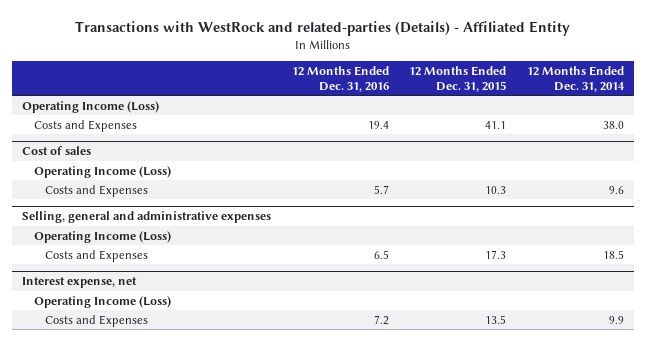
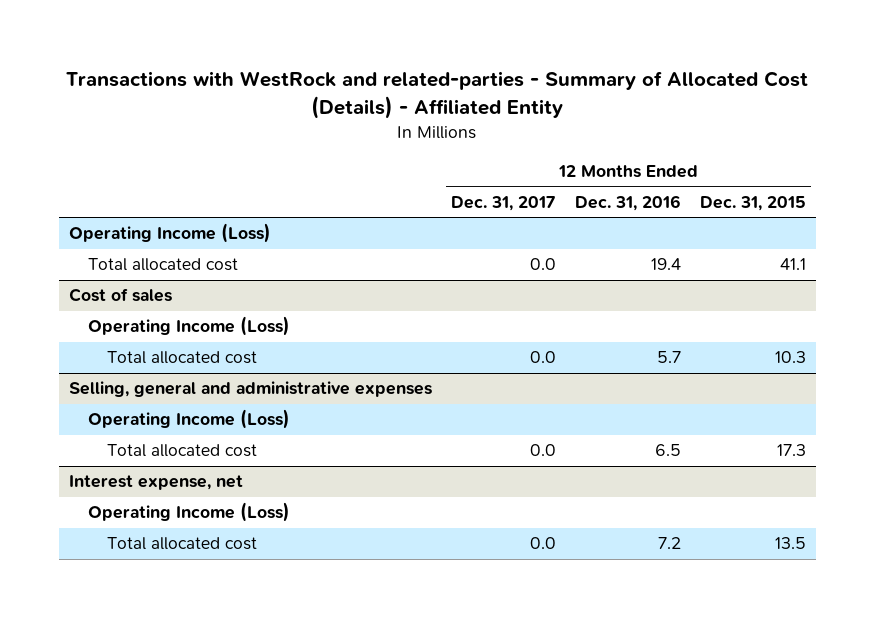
- Transactions with WestRock and related-parties (Details) - Affiliated Entity
+ Transactions with WestRock and related-parties - Summary of Allocated Cost (Details) - Affiliated Entity
- | 12 Months Ended Dec. 31, 2016 | 12 Months Ended Dec. 31, 2015 | 12 Months Ended Dec. 31, 2014
+ | 12 Months Ended Dec. 31, 2017 | 12 Months Ended Dec. 31, 2016 | 12 Months Ended Dec. 31, 2015
- Costs and Expenses | 19.4 | 41.1 | 38.0
+ Total allocated cost | 0.0 | 19.4 | 41.1
@ Cost of sales
- Costs and Expenses | 5.7 | 10.3 | 9.6
+ Total allocated cost | 0.0 | 5.7 | 10.3
@ Selling, general and administrative expenses
- Costs and Expenses | 6.5 | 17.3 | 18.5
+ Total allocated cost | 0.0 | 6.5 | 17.3
@ Interest expense, net
- Costs and Expenses | 7.2 | 13.5 | 9.9
+ Total allocated cost | 0.0 | 7.2 | 13.5

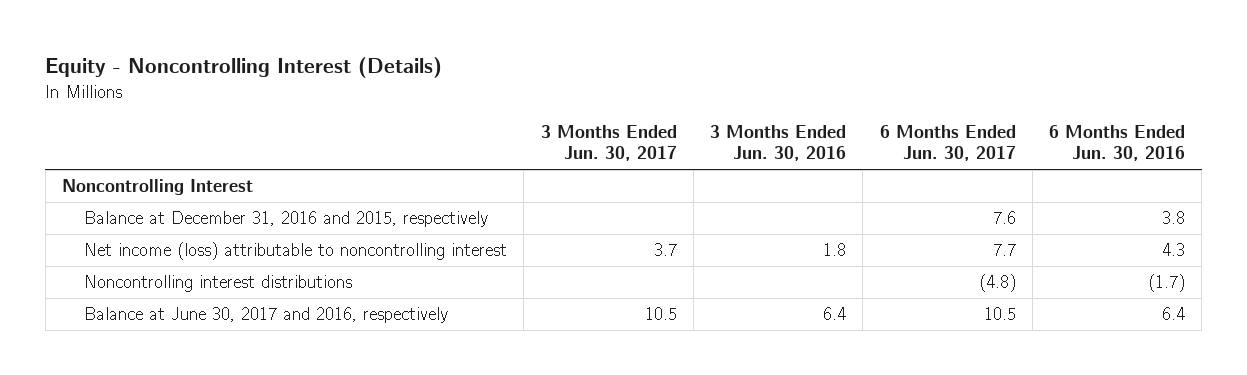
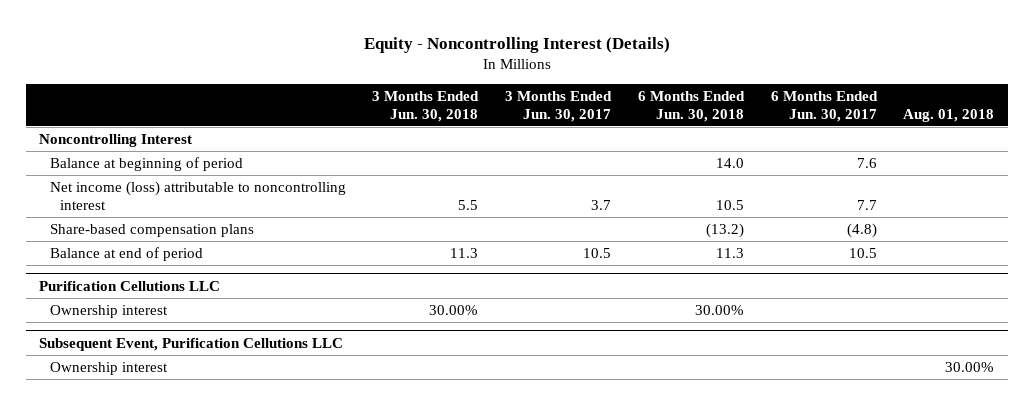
- | 3 Months Ended Jun. 30, 2017 | 3 Months Ended Jun. 30, 2016 | 6 Months Ended Jun. 30, 2017 | 6 Months Ended Jun. 30, 2016
+ | 3 Months Ended Jun. 30, 2018 | 3 Months Ended Jun. 30, 2017 | 6 Months Ended Jun. 30, 2018 | 6 Months Ended Jun. 30, 2017 | Aug. 01, 2018
- Balance at December 31, 2016 and 2015, respectively | | | 7.6 | 3.8
+ Balance at beginning of period | | | 14.0 | 7.6 |
- Noncontrolling interest distributions | | | (4.8) | (1.7)
- Balance at June 30, 2017 and 2016, respectively | 10.5 | 6.4 | 10.5 | 6.4
+ Share-based compensation plans | | | (13.2) | (4.8) |
+ Balance at end of period | 11.3 | 10.5 | 11.3 | 10.5 |
+ Purification Cellutions LLC
+ Ownership interest | 30.00% | | 30.00% | |
+ Subsequent Event, Purification Cellutions LLC
+ Ownership interest | | | | | 30.00%

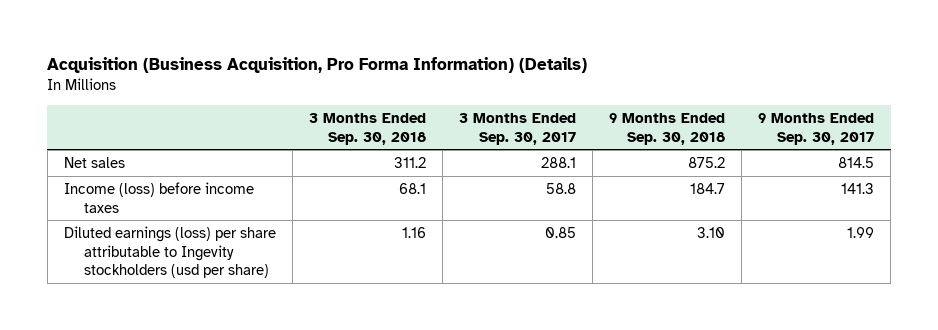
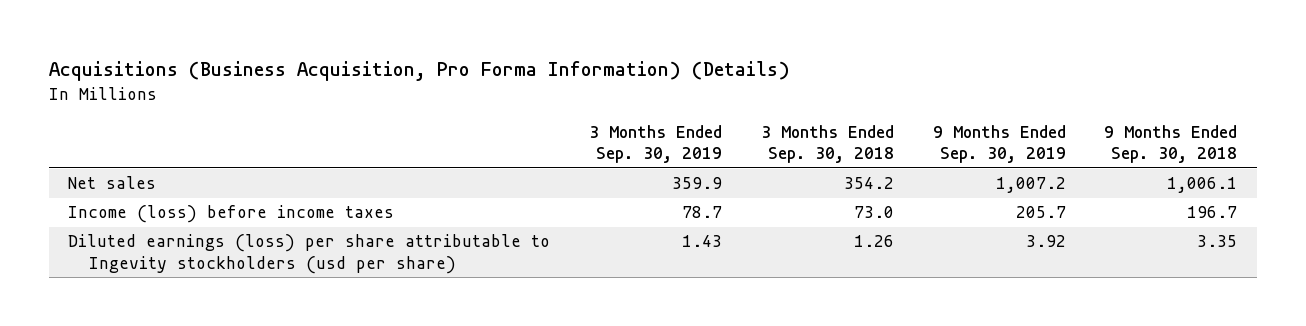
- Acquisition (Business Acquisition, Pro Forma Information) (Details)
+ Acquisitions (Business Acquisition, Pro Forma Information) (Details)
- | 3 Months Ended Sep. 30, 2018 | 3 Months Ended Sep. 30, 2017 | 9 Months Ended Sep. 30, 2018 | 9 Months Ended Sep. 30, 2017
+ | 3 Months Ended Sep. 30, 2019 | 3 Months Ended Sep. 30, 2018 | 9 Months Ended Sep. 30, 2019 | 9 Months Ended Sep. 30, 2018
- Net sales | 311.2 | 288.1 | 875.2 | 814.5
- Income (loss) before income taxes | 68.1 | 58.8 | 184.7 | 141.3
- Diluted earnings (loss) per share attributable to Ingevity stockholders (usd per share) | 1.16 | 0.85 | 3.10 | 1.99
+ Net sales | 359.9 | 354.2 | 1,007.2 | 1,006.1
+ Income (loss) before income taxes | 78.7 | 73.0 | 205.7 | 196.7
+ Diluted earnings (loss) per share attributable to Ingevity stockholders (usd per share) | 1.43 | 1.26 | 3.92 | 3.35

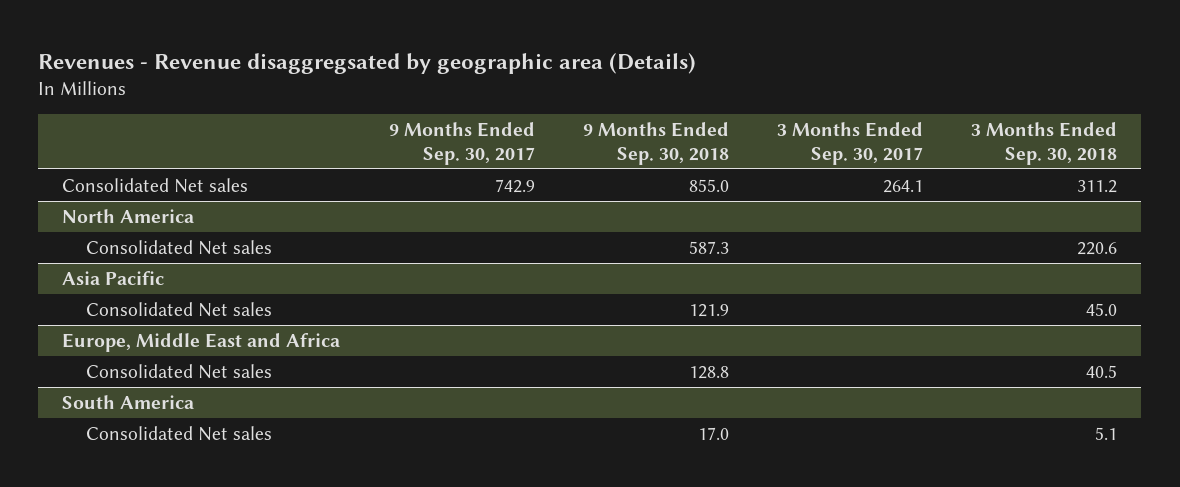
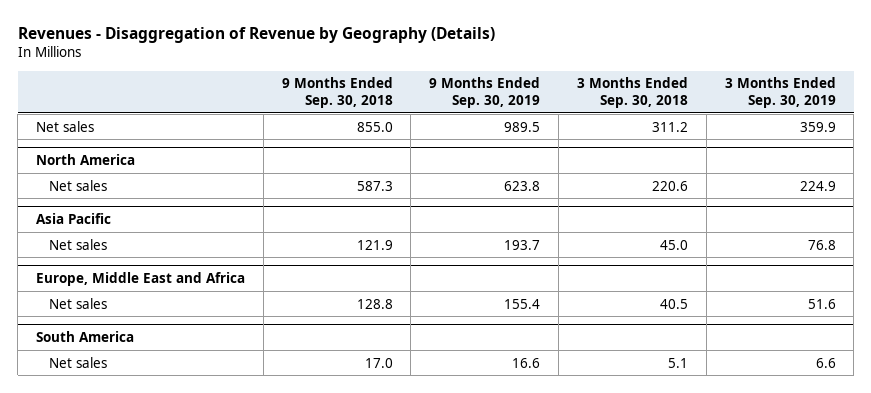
- Revenues - Revenue disaggregsated by geographic area (Details)
+ Revenues - Disaggregation of Revenue by Geography (Details)
- | 9 Months Ended Sep. 30, 2017 | 9 Months Ended Sep. 30, 2018 | 3 Months Ended Sep. 30, 2017 | 3 Months Ended Sep. 30, 2018
+ | 9 Months Ended Sep. 30, 2018 | 9 Months Ended Sep. 30, 2019 | 3 Months Ended Sep. 30, 2018 | 3 Months Ended Sep. 30, 2019
- Consolidated Net sales | 742.9 | 855.0 | 264.1 | 311.2
+ Net sales | 855.0 | 989.5 | 311.2 | 359.9
@ North America
- Consolidated Net sales | | 587.3 | | 220.6
+ Net sales | 587.3 | 623.8 | 220.6 | 224.9
@ Asia Pacific
- Consolidated Net sales | | 121.9 | | 45.0
+ Net sales | 121.9 | 193.7 | 45.0 | 76.8
@ Europe, Middle East and Africa
- Consolidated Net sales | | 128.8 | | 40.5
+ Net sales | 128.8 | 155.4 | 40.5 | 51.6
@ South America
- Consolidated Net sales | | 17.0 | | 5.1
+ Net sales | 17.0 | 16.6 | 5.1 | 6.6

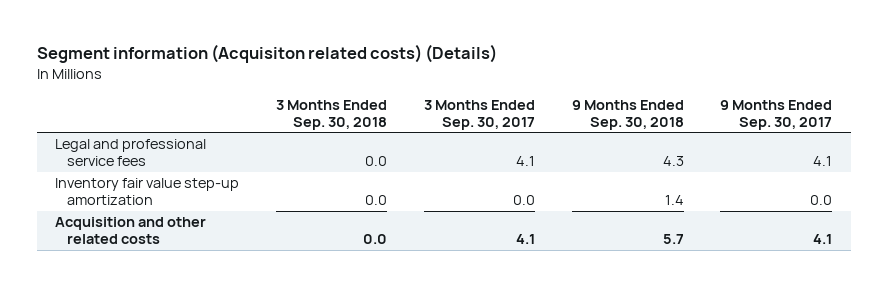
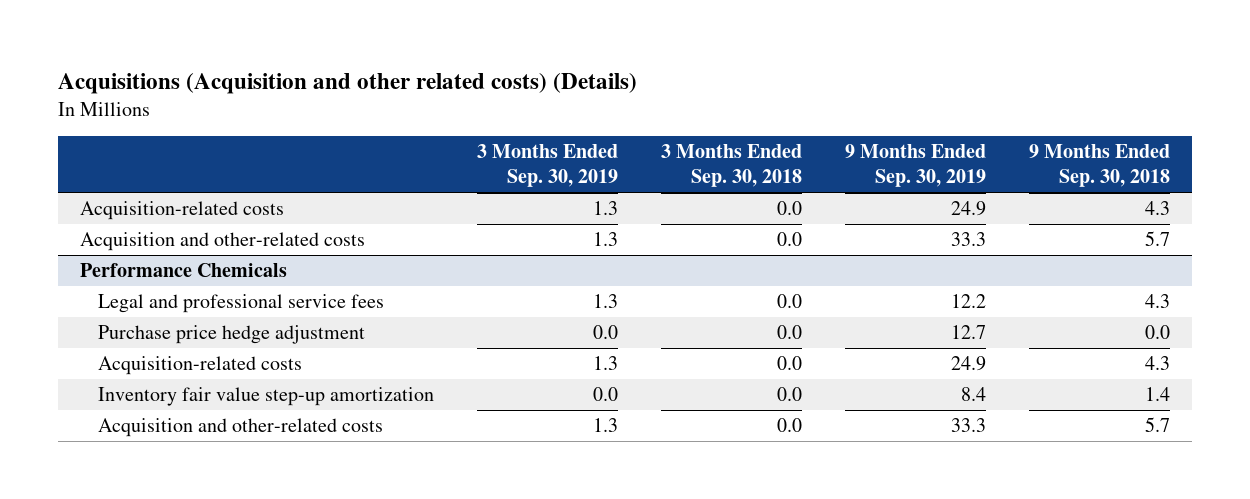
- Segment information (Acquisiton related costs) (Details)
+ Acquisitions (Acquisition and other related costs) (Details)
- | 3 Months Ended Sep. 30, 2018 | 3 Months Ended Sep. 30, 2017 | 9 Months Ended Sep. 30, 2018 | 9 Months Ended Sep. 30, 2017
+ | 3 Months Ended Sep. 30, 2019 | 3 Months Ended Sep. 30, 2018 | 9 Months Ended Sep. 30, 2019 | 9 Months Ended Sep. 30, 2018
+ Acquisition-related costs | 1.3 | 0.0 | 24.9 | 4.3
+ Acquisition and other-related costs | 1.3 | 0.0 | 33.3 | 5.7
+ Performance Chemicals
+ Purchase price hedge adjustment | 0.0 | 0.0 | 12.7 | 0.0
+ Acquisition-related costs | 1.3 | 0.0 | 24.9 | 4.3
- Acquisition and other related costs | 0.0 | 4.1 | 5.7 | 4.1
+ Acquisition and other-related costs | 1.3 | 0.0 | 33.3 | 5.7

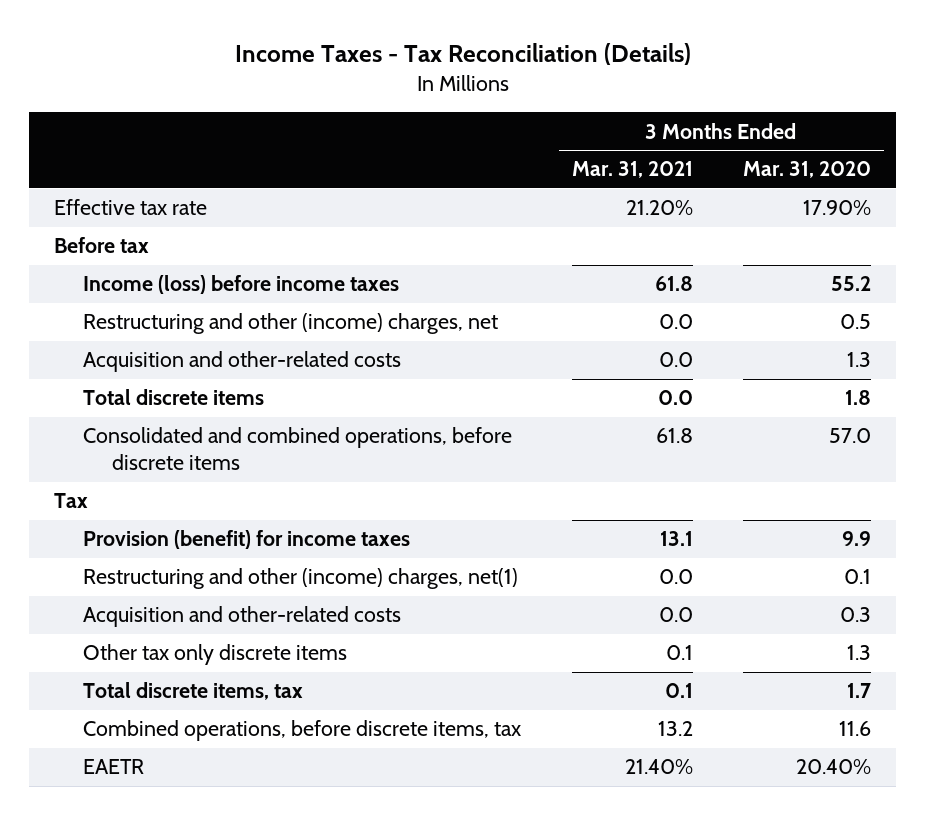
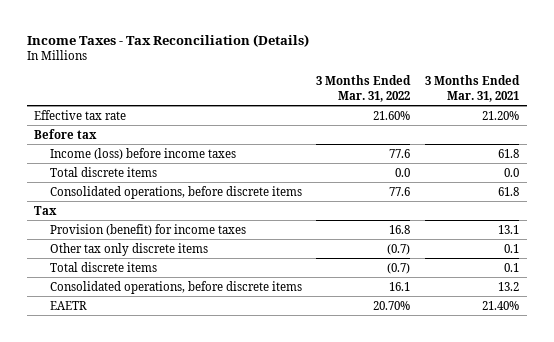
- | 3 Months Ended Mar. 31, 2021 | 3 Months Ended Mar. 31, 2020
+ | 3 Months Ended Mar. 31, 2022 | 3 Months Ended Mar. 31, 2021
- Restructuring and other (income) charges, net | 0.0 | 0.5
- Acquisition and other-related costs | 0.0 | 1.3
- Consolidated and combined operations, before discrete items | 61.8 | 57.0
+ Consolidated operations, before discrete items | 77.6 | 61.8
- Restructuring and other (income) charges, net(1) | 0.0 | 0.1
- Acquisition and other-related costs | 0.0 | 0.3
- Total discrete items, tax | 0.1 | 1.7
- Combined operations, before discrete items, tax | 13.2 | 11.6
+ Total discrete items | (0.7) | 0.1
+ Consolidated operations, before discrete items | 16.1 | 13.2

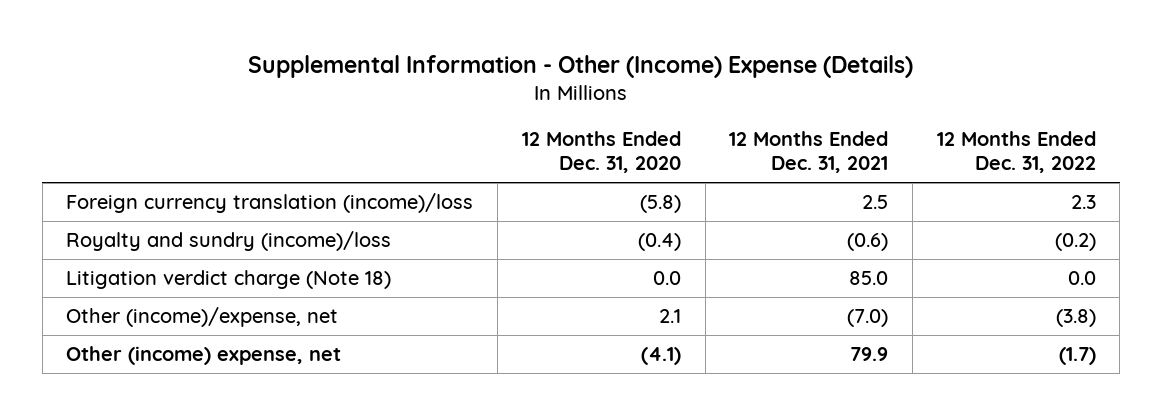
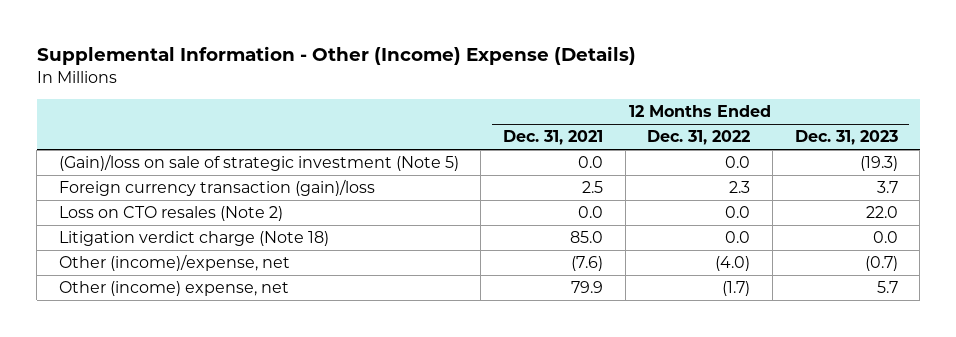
- | 12 Months Ended Dec. 31, 2020 | 12 Months Ended Dec. 31, 2021 | 12 Months Ended Dec. 31, 2022
+ | 12 Months Ended Dec. 31, 2021 | 12 Months Ended Dec. 31, 2022 | 12 Months Ended Dec. 31, 2023
- Foreign currency translation (income)/loss | (5.8) | 2.5 | 2.3
- Royalty and sundry (income)/loss | (0.4) | (0.6) | (0.2)
+ (Gain)/loss on sale of strategic investment (Note 5) | 0.0 | 0.0 | (19.3)
+ Foreign currency transaction (gain)/loss | 2.5 | 2.3 | 3.7
+ Loss on CTO resales (Note 2) | 0.0 | 0.0 | 22.0
- Other (income)/expense, net | 2.1 | (7.0) | (3.8)
+ Other (income)/expense, net | (7.6) | (4.0) | (0.7)

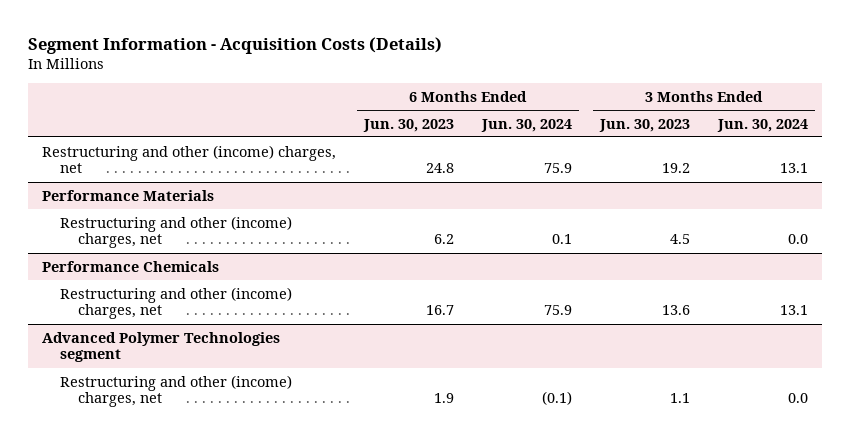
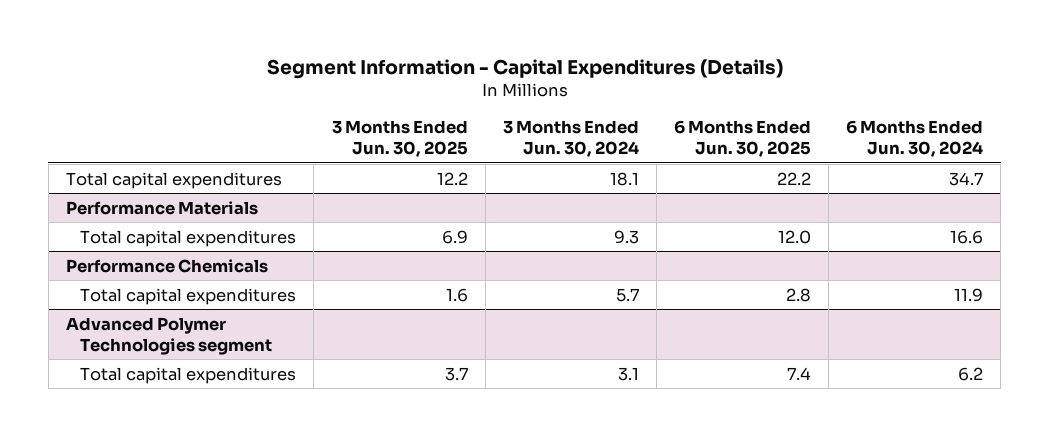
- Segment Information - Acquisition Costs (Details)
+ Segment Information - Capital Expenditures (Details)
- | 6 Months Ended Jun. 30, 2023 | 6 Months Ended Jun. 30, 2024 | 3 Months Ended Jun. 30, 2023 | 3 Months Ended Jun. 30, 2024
+ | 3 Months Ended Jun. 30, 2025 | 3 Months Ended Jun. 30, 2024 | 6 Months Ended Jun. 30, 2025 | 6 Months Ended Jun. 30, 2024
- Restructuring and other (income) charges, net | 24.8 | 75.9 | 19.2 | 13.1
+ Total capital expenditures | 12.2 | 18.1 | 22.2 | 34.7
@ Performance Materials
- Restructuring and other (income) charges, net | 6.2 | 0.1 | 4.5 | 0.0
+ Total capital expenditures | 6.9 | 9.3 | 12.0 | 16.6
@ Performance Chemicals
- Restructuring and other (income) charges, net | 16.7 | 75.9 | 13.6 | 13.1
+ Total capital expenditures | 1.6 | 5.7 | 2.8 | 11.9
@ Advanced Polymer Technologies segment
- Restructuring and other (income) charges, net | 1.9 | (0.1) | 1.1 | 0.0
+ Total capital expenditures | 3.7 | 3.1 | 7.4 | 6.2

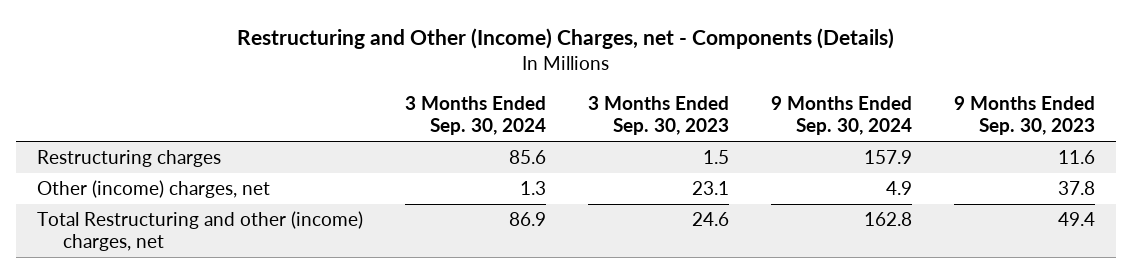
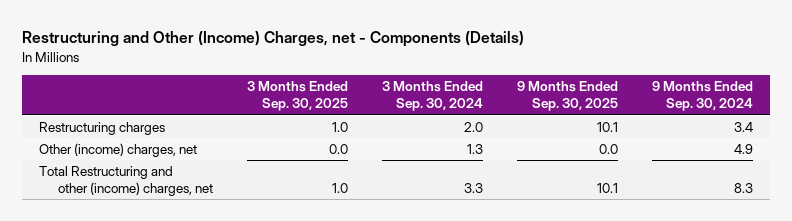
- | 3 Months Ended Sep. 30, 2024 | 3 Months Ended Sep. 30, 2023 | 9 Months Ended Sep. 30, 2024 | 9 Months Ended Sep. 30, 2023
+ | 3 Months Ended Sep. 30, 2025 | 3 Months Ended Sep. 30, 2024 | 9 Months Ended Sep. 30, 2025 | 9 Months Ended Sep. 30, 2024
- Restructuring charges | 85.6 | 1.5 | 157.9 | 11.6
+ Restructuring charges | 1.0 | 2.0 | 10.1 | 3.4
- Total Restructuring and other (income) charges, net | 86.9 | 24.6 | 162.8 | 49.4
+ Total Restructuring and other (income) charges, net | 1.0 | 3.3 | 10.1 | 8.3

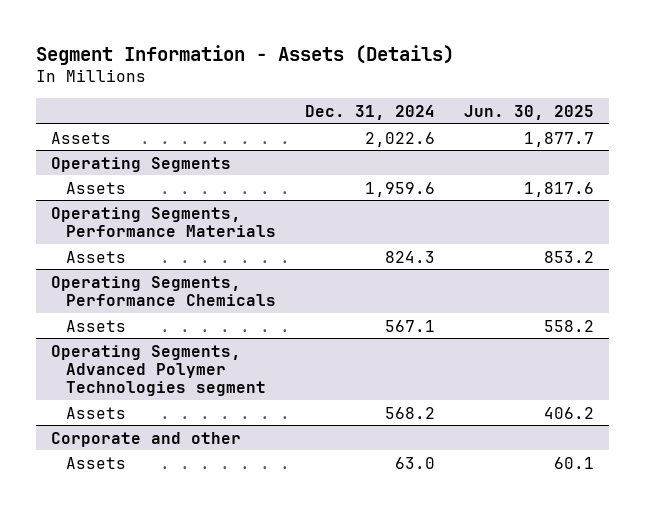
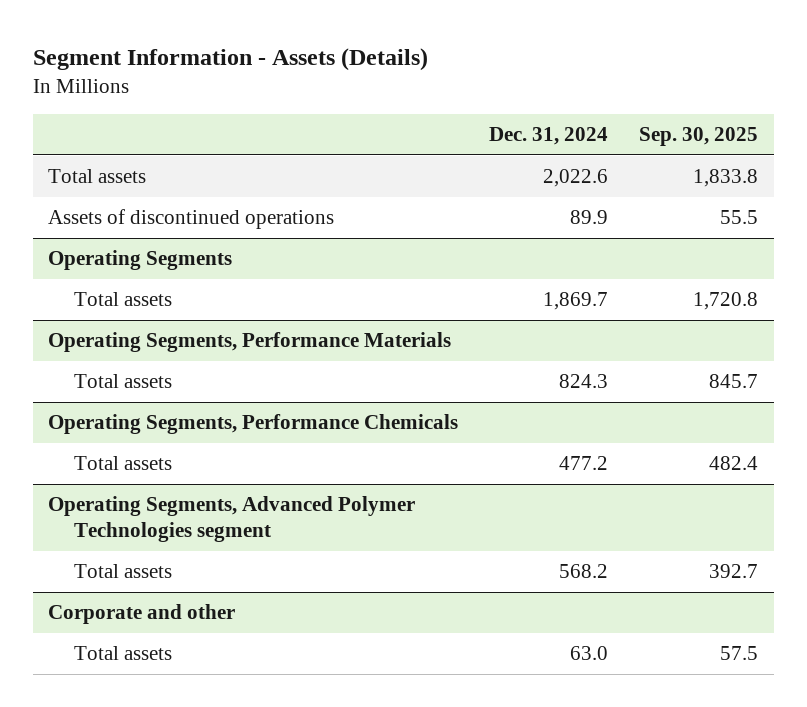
- | Dec. 31, 2024 | Jun. 30, 2025
+ | Dec. 31, 2024 | Sep. 30, 2025
- Assets | 2,022.6 | 1,877.7
+ Total assets | 2,022.6 | 1,833.8
+ Assets of discontinued operations | 89.9 | 55.5
@ Operating Segments
- Assets | 1,959.6 | 1,817.6
+ Total assets | 1,869.7 | 1,720.8
@ Operating Segments, Performance Materials
- Assets | 824.3 | 853.2
+ Total assets | 824.3 | 845.7
@ Operating Segments, Performance Chemicals
- Assets | 567.1 | 558.2
+ Total assets | 477.2 | 482.4
@ Operating Segments, Advanced Polymer Technologies segment
- Assets | 568.2 | 406.2
+ Total assets | 568.2 | 392.7
@ Corporate and other
- Assets | 63.0 | 60.1
+ Total assets | 63.0 | 57.5

